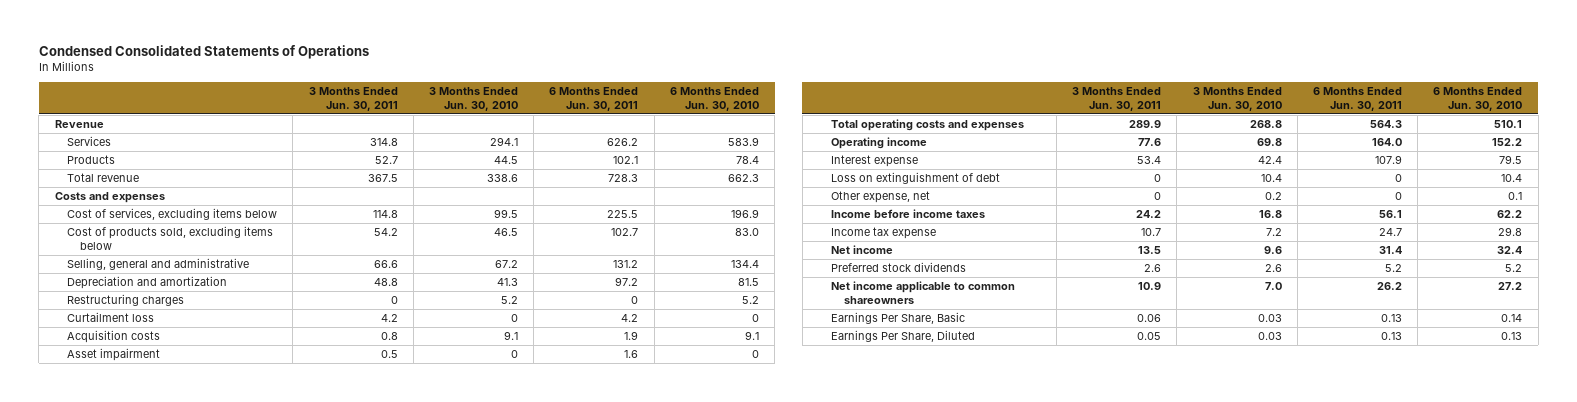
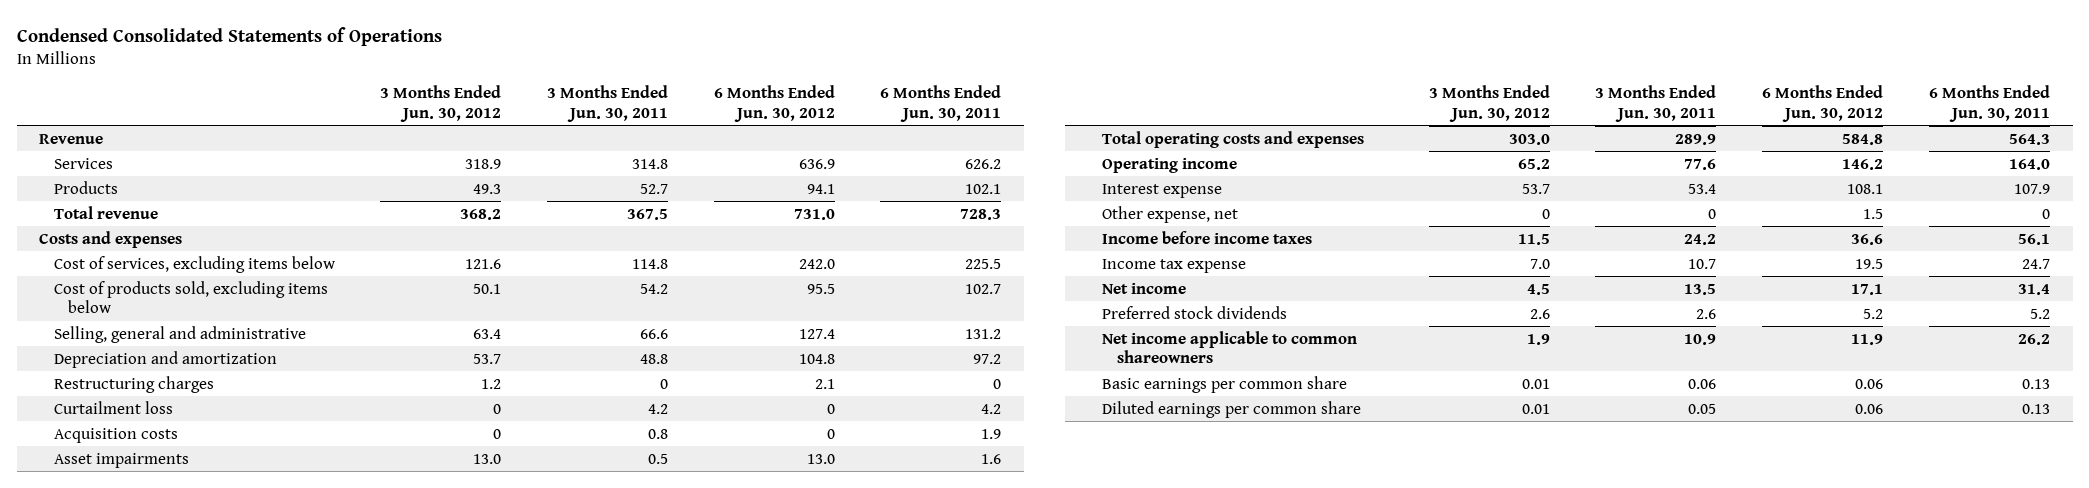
- | 3 Months Ended Jun. 30, 2011 | 3 Months Ended Jun. 30, 2010 | 6 Months Ended Jun. 30, 2011 | 6 Months Ended Jun. 30, 2010
+ | 3 Months Ended Jun. 30, 2012 | 3 Months Ended Jun. 30, 2011 | 6 Months Ended Jun. 30, 2012 | 6 Months Ended Jun. 30, 2011
- Asset impairment | 0.5 | 0 | 1.6 | 0
+ Asset impairments | 13.0 | 0.5 | 13.0 | 1.6
- Loss on extinguishment of debt | 0 | 10.4 | 0 | 10.4
- Earnings Per Share, Basic | 0.06 | 0.03 | 0.13 | 0.14
- Earnings Per Share, Diluted | 0.05 | 0.03 | 0.13 | 0.13
+ Basic earnings per common share | 0.01 | 0.06 | 0.06 | 0.13
+ Diluted earnings per common share | 0.01 | 0.05 | 0.06 | 0.13

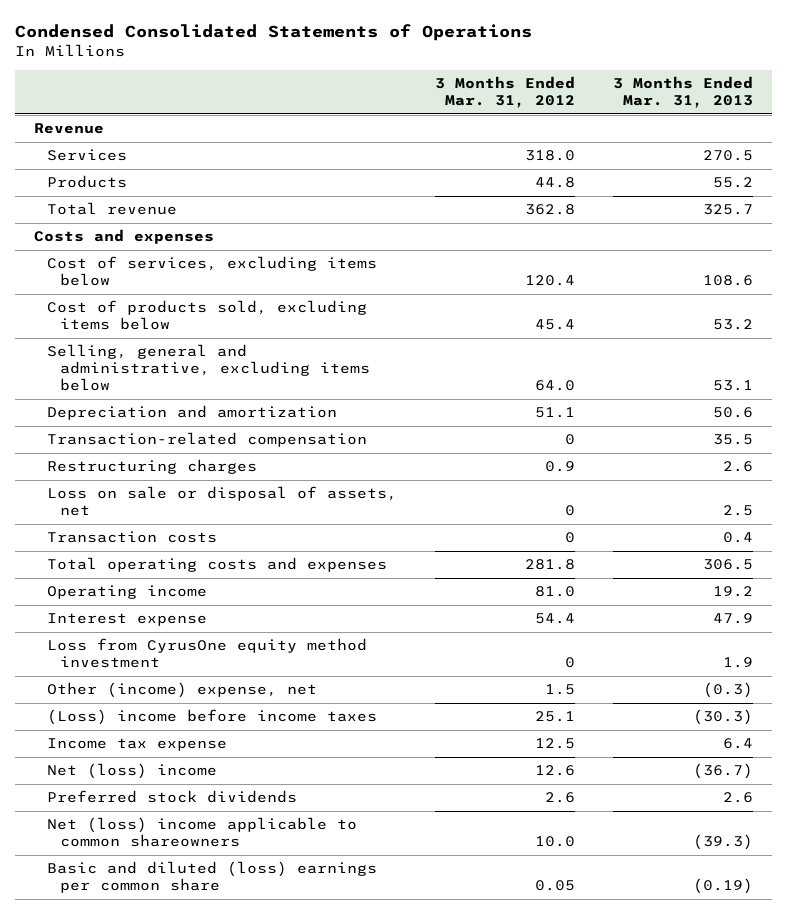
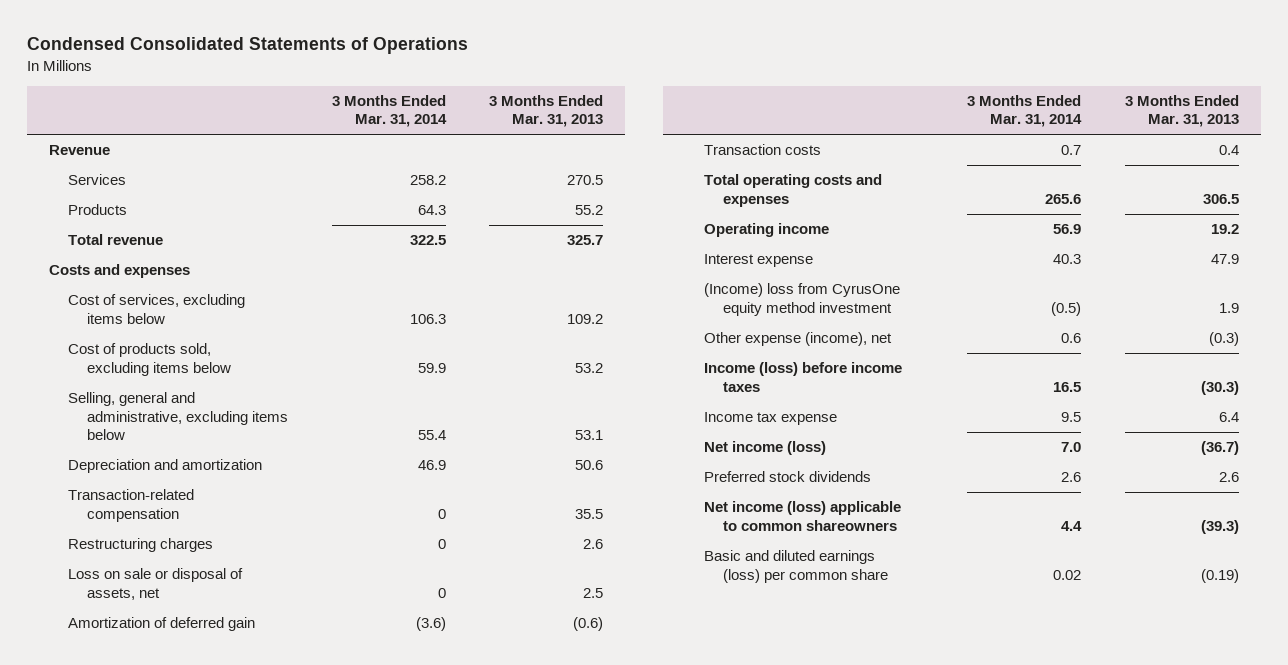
- | 3 Months Ended Mar. 31, 2012 | 3 Months Ended Mar. 31, 2013
+ | 3 Months Ended Mar. 31, 2014 | 3 Months Ended Mar. 31, 2013
- Cost of services, excluding items below | 120.4 | 108.6
+ Cost of services, excluding items below | 106.3 | 109.2
+ Amortization of deferred gain | (3.6) | (0.6)
- Loss from CyrusOne equity method investment | 0 | 1.9
- Other (income) expense, net | 1.5 | (0.3)
- (Loss) income before income taxes | 25.1 | (30.3)
+ (Income) loss from CyrusOne equity method investment | (0.5) | 1.9
+ Other expense (income), net | 0.6 | (0.3)
+ Income (loss) before income taxes | 16.5 | (30.3)
- Net (loss) income | 12.6 | (36.7)
+ Net income (loss) | 7.0 | (36.7)
- Net (loss) income applicable to common shareowners | 10.0 | (39.3)
- Basic and diluted (loss) earnings per common share | 0.05 | (0.19)
+ Net income (loss) applicable to common shareowners | 4.4 | (39.3)
+ Basic and diluted earnings (loss) per common share | 0.02 | (0.19)

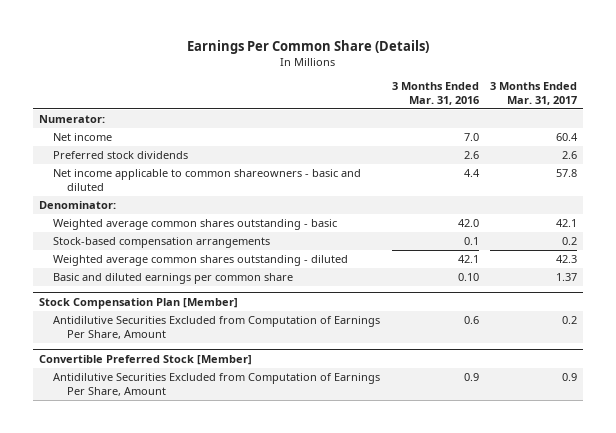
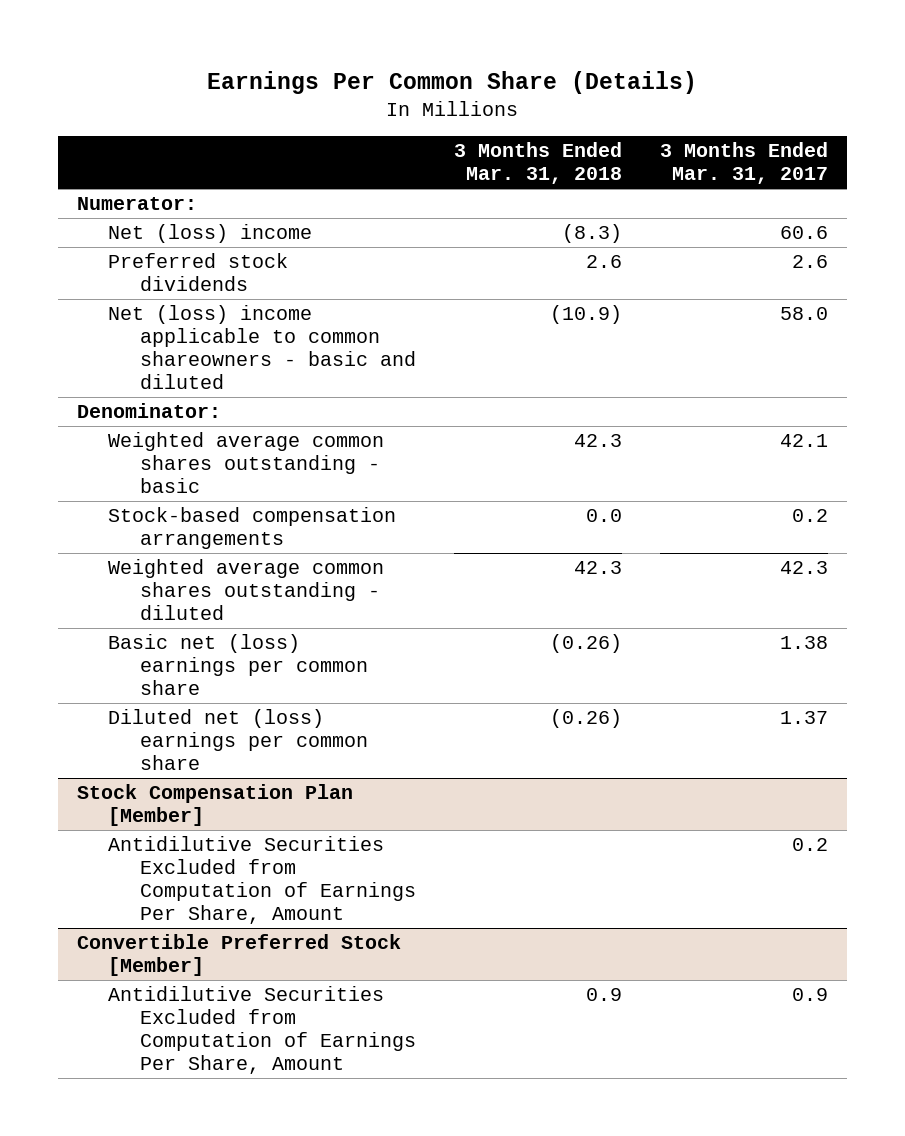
- | 3 Months Ended Mar. 31, 2016 | 3 Months Ended Mar. 31, 2017
+ | 3 Months Ended Mar. 31, 2018 | 3 Months Ended Mar. 31, 2017
- Net income | 7.0 | 60.4
+ Net (loss) income | (8.3) | 60.6
- Net income applicable to common shareowners - basic and diluted | 4.4 | 57.8
+ Net (loss) income applicable to common shareowners - basic and diluted | (10.9) | 58.0
- Basic and diluted earnings per common share | 0.10 | 1.37
+ Basic net (loss) earnings per common share | (0.26) | 1.38
+ Diluted net (loss) earnings per common share | (0.26) | 1.37

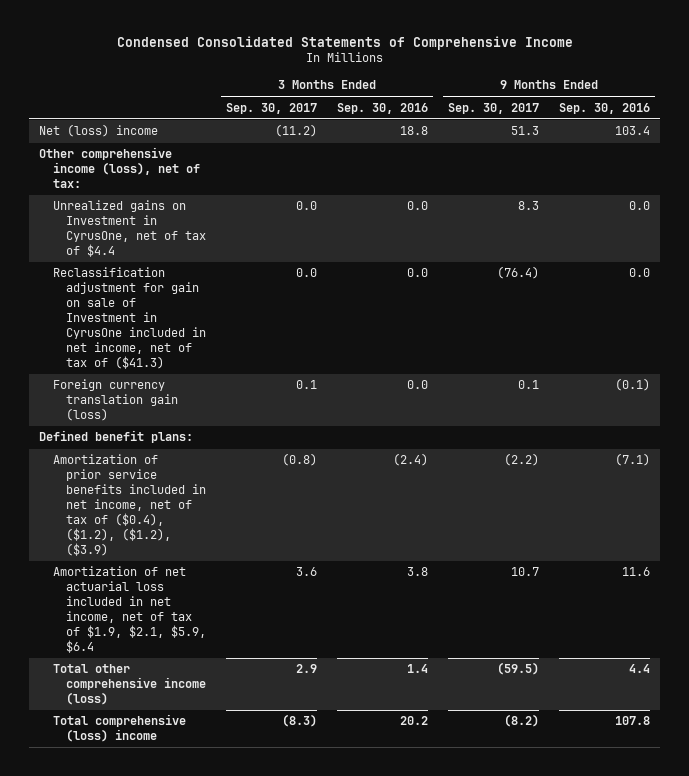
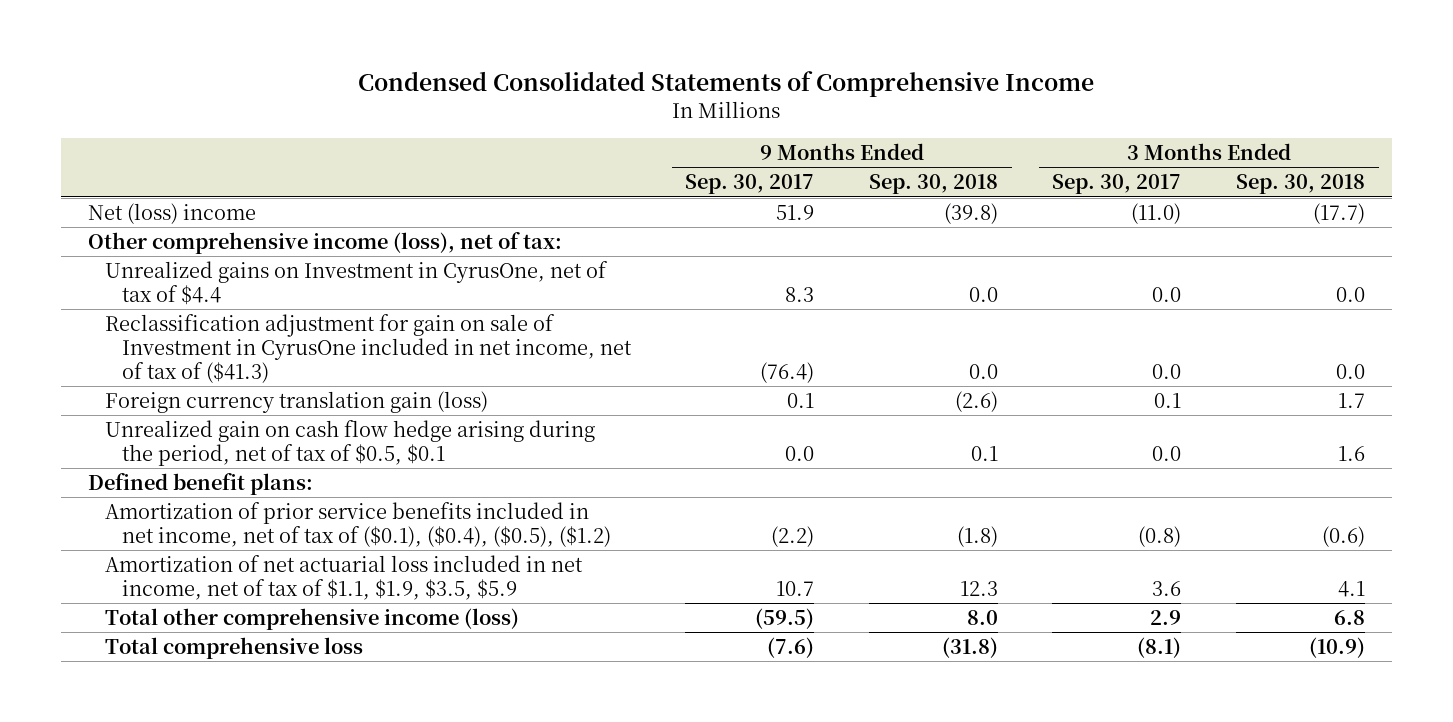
- | 3 Months Ended Sep. 30, 2017 | 3 Months Ended Sep. 30, 2016 | 9 Months Ended Sep. 30, 2017 | 9 Months Ended Sep. 30, 2016
+ | 9 Months Ended Sep. 30, 2017 | 9 Months Ended Sep. 30, 2018 | 3 Months Ended Sep. 30, 2017 | 3 Months Ended Sep. 30, 2018
- Net (loss) income | (11.2) | 18.8 | 51.3 | 103.4
+ Net (loss) income | 51.9 | (39.8) | (11.0) | (17.7)
+ Unrealized gain on cash flow hedge arising during the period, net of tax of $0.5, $0.1 | 0.0 | 0.1 | 0.0 | 1.6
- Amortization of prior service benefits included in net income, net of tax of ($0.4), ($1.2), ($1.2), ($3.9) | (0.8) | (2.4) | (2.2) | (7.1)
- Amortization of net actuarial loss included in net income, net of tax of $1.9, $2.1, $5.9, $6.4 | 3.6 | 3.8 | 10.7 | 11.6
+ Amortization of prior service benefits included in net income, net of tax of ($0.1), ($0.4), ($0.5), ($1.2) | (2.2) | (1.8) | (0.8) | (0.6)
+ Amortization of net actuarial loss included in net income, net of tax of $1.1, $1.9, $3.5, $5.9 | 10.7 | 12.3 | 3.6 | 4.1
- Total comprehensive (loss) income | (8.3) | 20.2 | (8.2) | 107.8
+ Total comprehensive loss | (7.6) | (31.8) | (8.1) | (10.9)

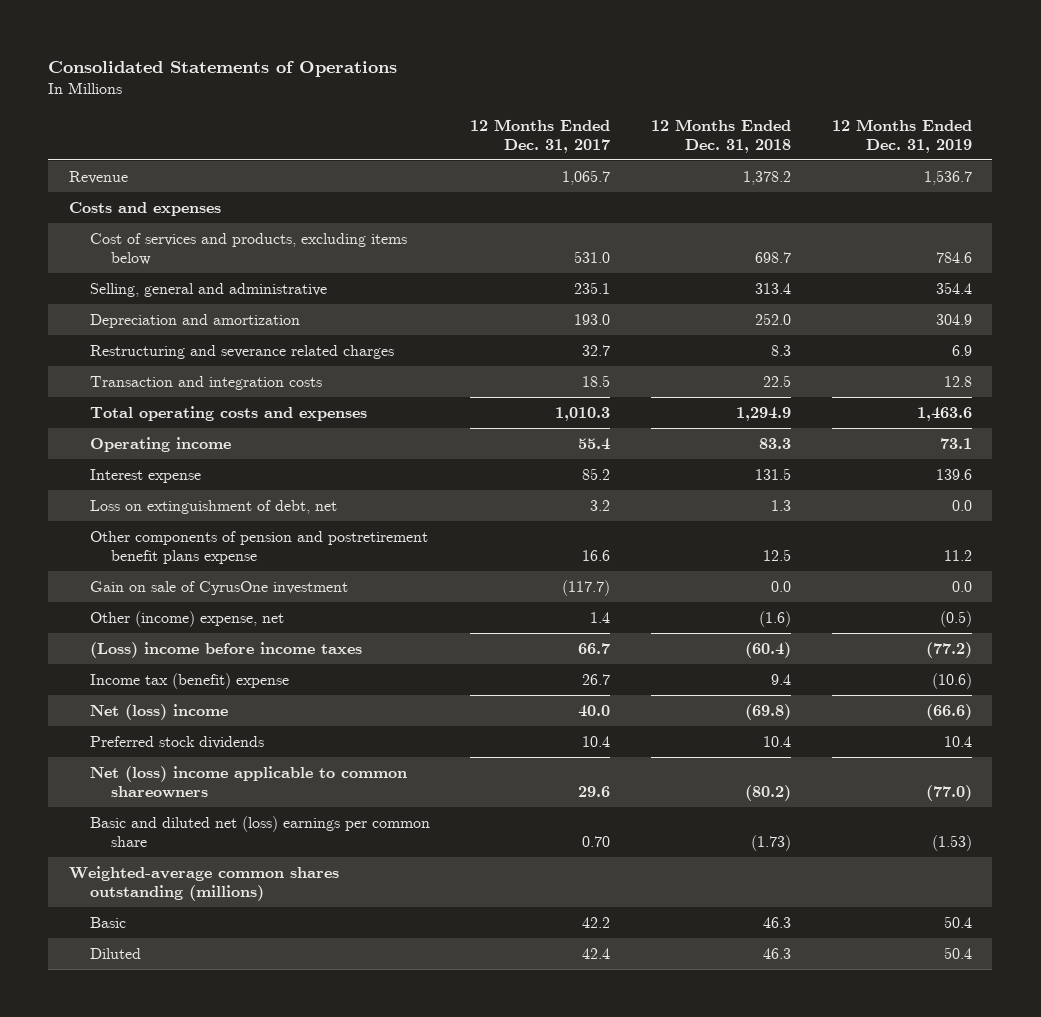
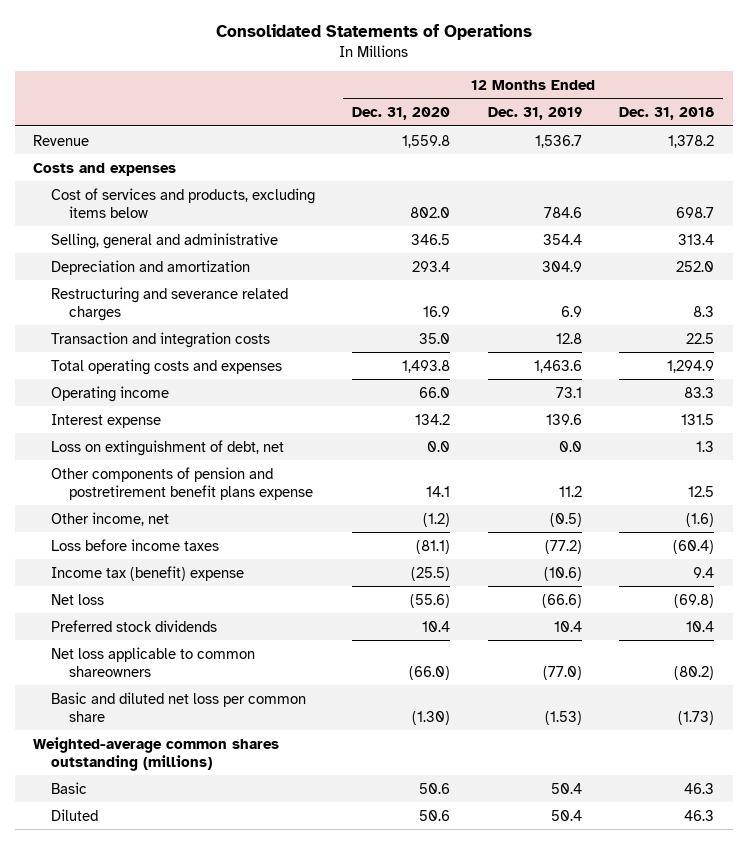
- | 12 Months Ended Dec. 31, 2017 | 12 Months Ended Dec. 31, 2018 | 12 Months Ended Dec. 31, 2019
+ | 12 Months Ended Dec. 31, 2020 | 12 Months Ended Dec. 31, 2019 | 12 Months Ended Dec. 31, 2018
- Gain on sale of CyrusOne investment | (117.7) | 0.0 | 0.0
- Other (income) expense, net | 1.4 | (1.6) | (0.5)
- (Loss) income before income taxes | 66.7 | (60.4) | (77.2)
+ Other income, net | (1.2) | (0.5) | (1.6)
+ Loss before income taxes | (81.1) | (77.2) | (60.4)
- Net (loss) income | 40.0 | (69.8) | (66.6)
+ Net loss | (55.6) | (66.6) | (69.8)
- Net (loss) income applicable to common shareowners | 29.6 | (80.2) | (77.0)
- Basic and diluted net (loss) earnings per common share | 0.70 | (1.73) | (1.53)
+ Net loss applicable to common shareowners | (66.0) | (77.0) | (80.2)
+ Basic and diluted net loss per common share | (1.30) | (1.53) | (1.73)

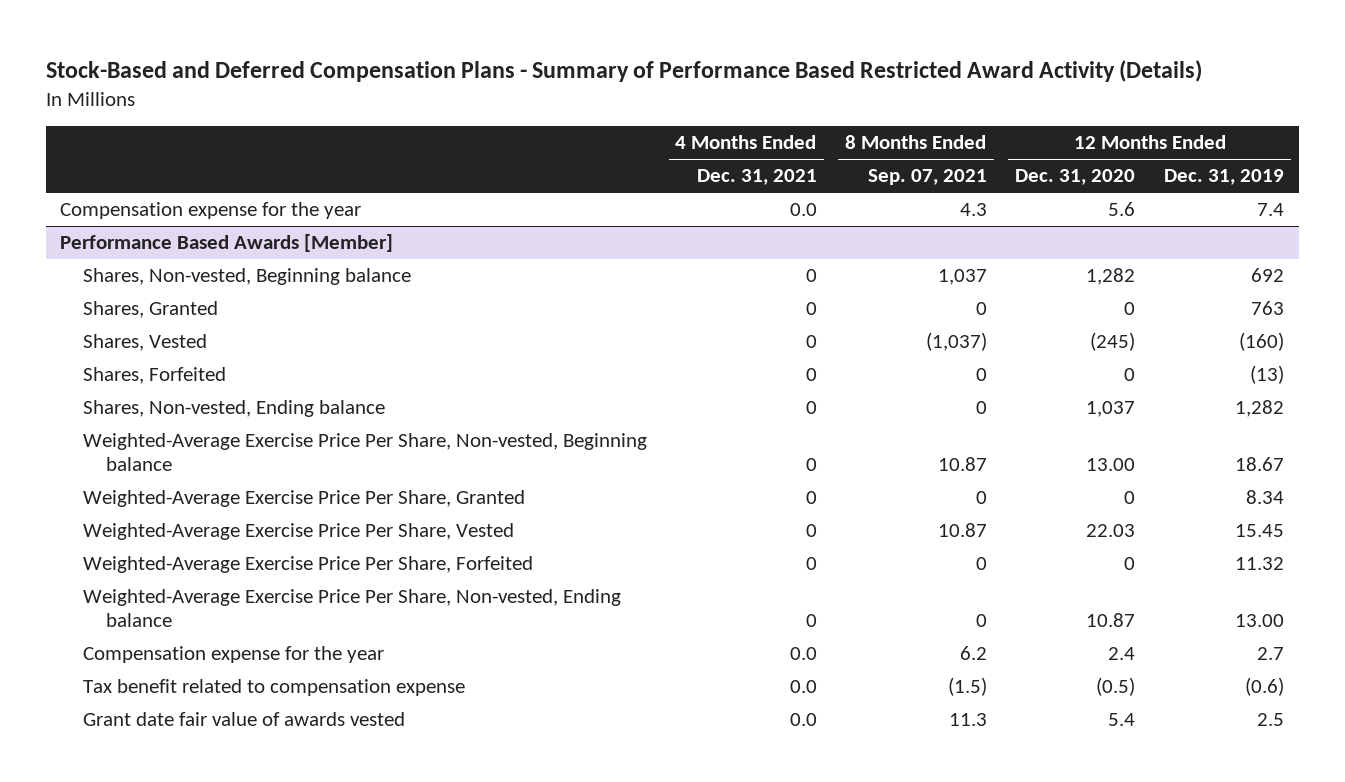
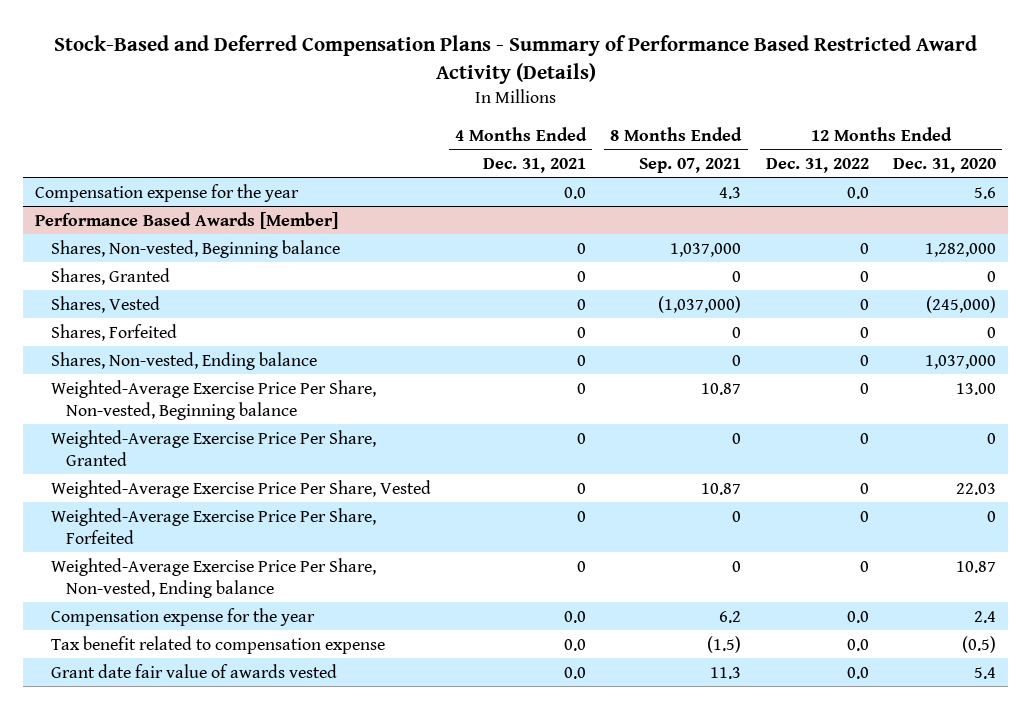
- | 4 Months Ended Dec. 31, 2021 | 8 Months Ended Sep. 07, 2021 | 12 Months Ended Dec. 31, 2020 | 12 Months Ended Dec. 31, 2019
+ | 4 Months Ended Dec. 31, 2021 | 8 Months Ended Sep. 07, 2021 | 12 Months Ended Dec. 31, 2022 | 12 Months Ended Dec. 31, 2020
@ Performance Based Awards [Member]
- Shares, Non-vested, Beginning balance | 0 | 1,037 | 1,282 | 692
+ Shares, Non-vested, Beginning balance | 0 | 1,037,000 | 0 | 1,282,000
- Shares, Vested | 0 | (1,037) | (245) | (160)
+ Shares, Vested | 0 | (1,037,000) | 0 | (245,000)
- Shares, Non-vested, Ending balance | 0 | 0 | 1,037 | 1,282
+ Shares, Non-vested, Ending balance | 0 | 0 | 0 | 1,037,000

